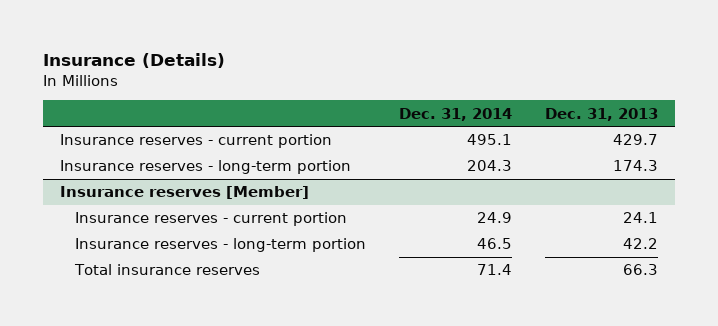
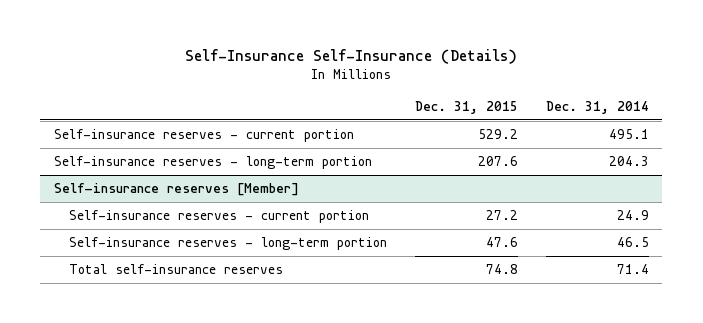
- Insurance (Details)
+ Self-Insurance Self-Insurance (Details)
- | Dec. 31, 2014 | Dec. 31, 2013
+ | Dec. 31, 2015 | Dec. 31, 2014
- Insurance reserves - current portion | 495.1 | 429.7
- Insurance reserves - long-term portion | 204.3 | 174.3
- Insurance reserves [Member]
- Insurance reserves - current portion | 24.9 | 24.1
- Insurance reserves - long-term portion | 46.5 | 42.2
- Total insurance reserves | 71.4 | 66.3
+ Self-insurance reserves - current portion | 529.2 | 495.1
+ Self-insurance reserves - long-term portion | 207.6 | 204.3
+ Self-insurance reserves [Member]
+ Self-insurance reserves - current portion | 27.2 | 24.9
+ Self-insurance reserves - long-term portion | 47.6 | 46.5
+ Total self-insurance reserves | 74.8 | 71.4

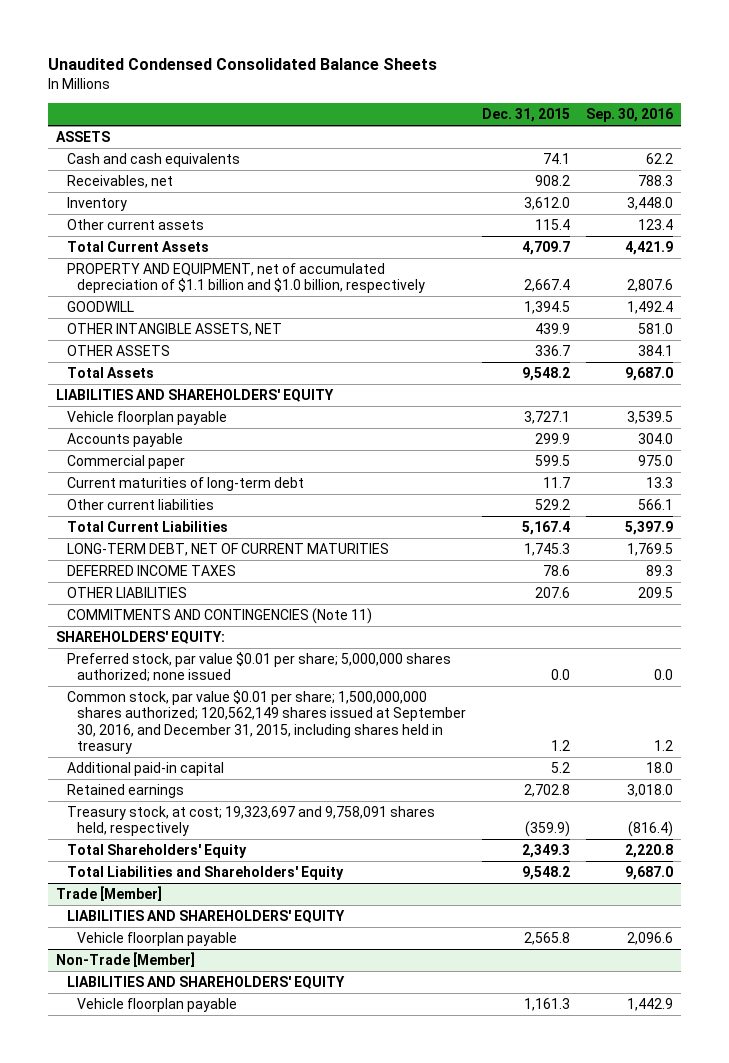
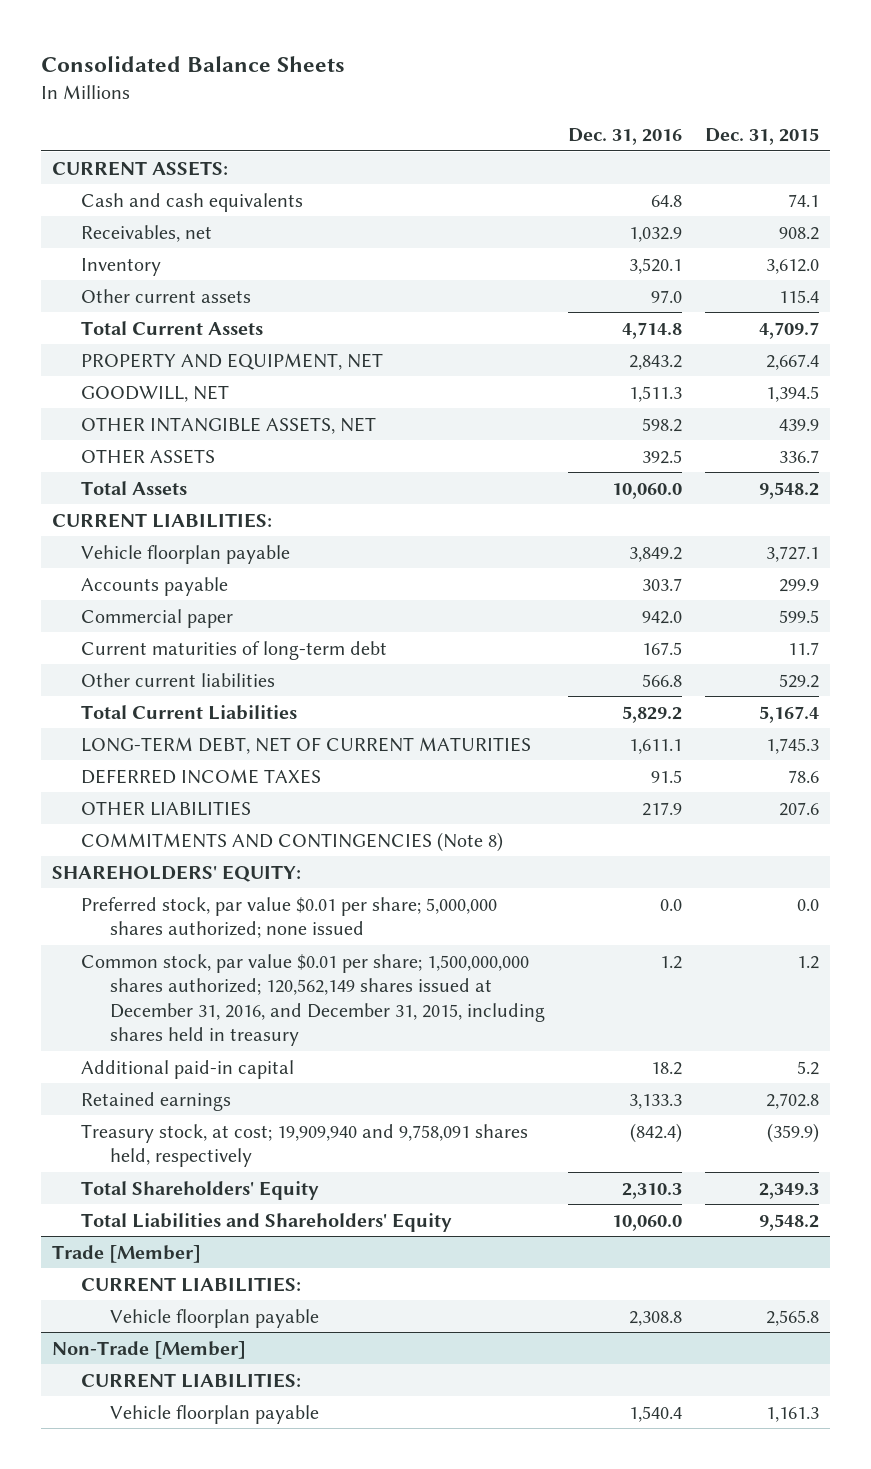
- Unaudited Condensed Consolidated Balance Sheets
+ Consolidated Balance Sheets
- | Dec. 31, 2015 | Sep. 30, 2016
+ | Dec. 31, 2016 | Dec. 31, 2015
- ASSETS
+ CURRENT ASSETS:
- PROPERTY AND EQUIPMENT, net of accumulated depreciation of $1.1 billion and $1.0 billion, respectively | 2,667.4 | 2,807.6
- GOODWILL | 1,394.5 | 1,492.4
+ PROPERTY AND EQUIPMENT, NET | 2,843.2 | 2,667.4
+ GOODWILL, NET | 1,511.3 | 1,394.5
- LIABILITIES AND SHAREHOLDERS' EQUITY
+ CURRENT LIABILITIES:
- COMMITMENTS AND CONTINGENCIES (Note 11)
+ COMMITMENTS AND CONTINGENCIES (Note 8)
- Common stock, par value $0.01 per share; 1,500,000,000 shares authorized; 120,562,149 shares issued at September 30, 2016, and December 31, 2015, including shares held in treasury | 1.2 | 1.2
+ Common stock, par value $0.01 per share; 1,500,000,000 shares authorized; 120,562,149 shares issued at December 31, 2016, and December 31, 2015, including shares held in treasury | 1.2 | 1.2
- Treasury stock, at cost; 19,323,697 and 9,758,091 shares held, respectively | (359.9) | (816.4)
+ Treasury stock, at cost; 19,909,940 and 9,758,091 shares held, respectively | (842.4) | (359.9)
@ Trade [Member]
- LIABILITIES AND SHAREHOLDERS' EQUITY
+ CURRENT LIABILITIES:
@ Non-Trade [Member]
- LIABILITIES AND SHAREHOLDERS' EQUITY
+ CURRENT LIABILITIES:

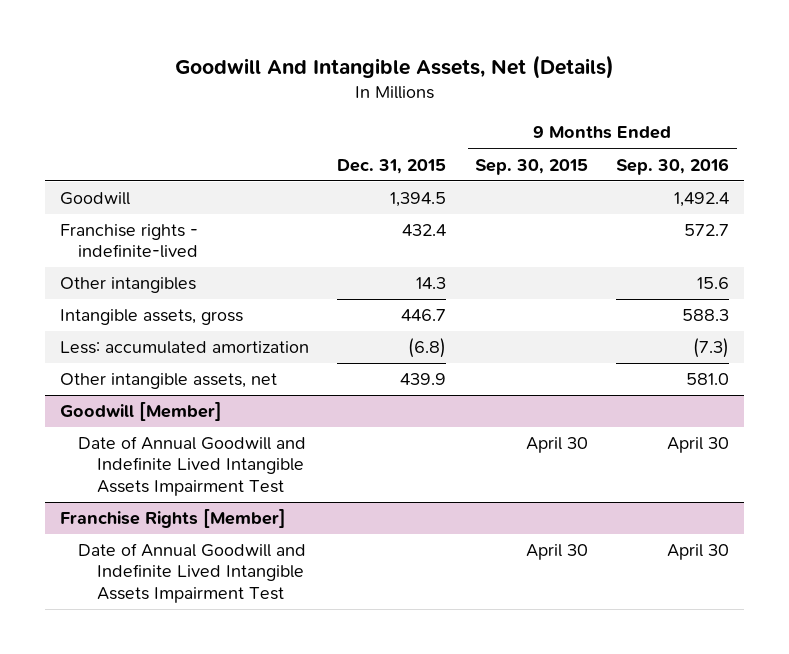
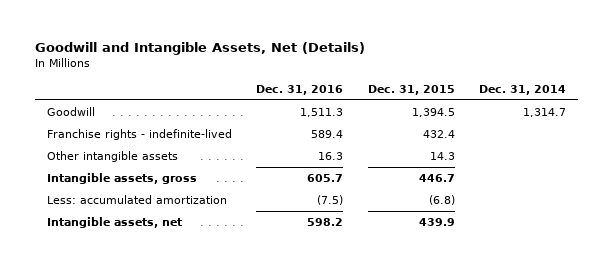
- Goodwill And Intangible Assets, Net (Details)
+ Goodwill and Intangible Assets, Net (Details)
- | Dec. 31, 2015 | 9 Months Ended Sep. 30, 2015 | 9 Months Ended Sep. 30, 2016
+ | Dec. 31, 2016 | Dec. 31, 2015 | Dec. 31, 2014
- Other intangibles | 14.3 | | 15.6
+ Other intangible assets | 16.3 | 14.3 |
- Other intangible assets, net | 439.9 | | 581.0
- Goodwill [Member]
- Date of Annual Goodwill and Indefinite Lived Intangible Assets Impairment Test | | April 30 | April 30
- Franchise Rights [Member]
- Date of Annual Goodwill and Indefinite Lived Intangible Assets Impairment Test | | April 30 | April 30
+ Intangible assets, net | 598.2 | 439.9 |

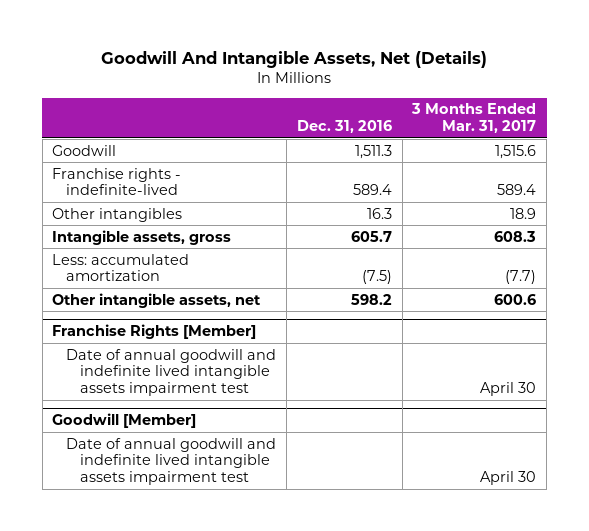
- Goodwill and Intangible Assets, Net (Details)
+ Goodwill And Intangible Assets, Net (Details)
- | Dec. 31, 2016 | Dec. 31, 2015 | Dec. 31, 2014
+ | Dec. 31, 2016 | 3 Months Ended Mar. 31, 2017
- Other intangible assets | 16.3 | 14.3 |
+ Other intangibles | 16.3 | 18.9
- Intangible assets, net | 598.2 | 439.9 |
+ Other intangible assets, net | 598.2 | 600.6
+ Franchise Rights [Member]
+ Date of annual goodwill and indefinite lived intangible assets impairment test | | April 30
+ Goodwill [Member]
+ Date of annual goodwill and indefinite lived intangible assets impairment test | | April 30

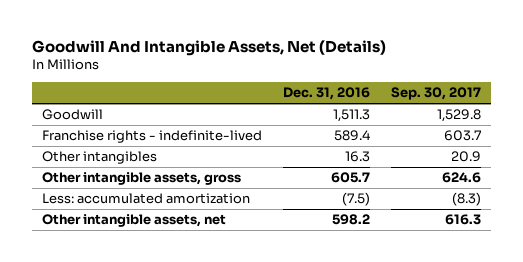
- | Dec. 31, 2016 | 3 Months Ended Mar. 31, 2017
+ | Dec. 31, 2016 | Sep. 30, 2017
- Intangible assets, gross | 605.7 | 608.3
+ Other intangible assets, gross | 605.7 | 624.6
- Franchise Rights [Member]
- Date of annual goodwill and indefinite lived intangible assets impairment test | | April 30
- Goodwill [Member]
- Date of annual goodwill and indefinite lived intangible assets impairment test | | April 30

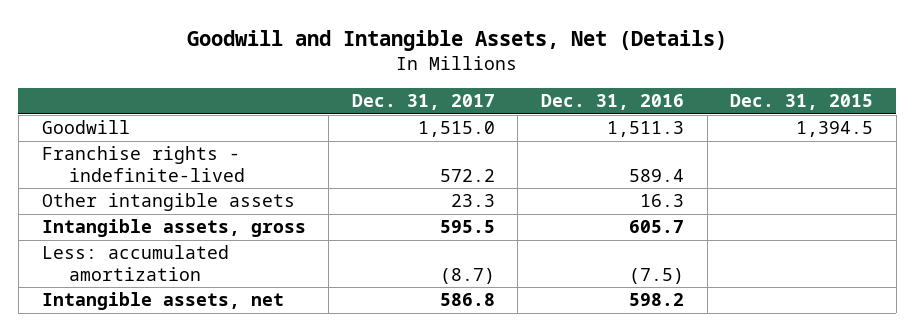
- Goodwill And Intangible Assets, Net (Details)
+ Goodwill and Intangible Assets, Net (Details)
- | Dec. 31, 2016 | Sep. 30, 2017
+ | Dec. 31, 2017 | Dec. 31, 2016 | Dec. 31, 2015
- Other intangibles | 16.3 | 20.9
- Other intangible assets, gross | 605.7 | 624.6
+ Other intangible assets | 23.3 | 16.3 |
+ Intangible assets, gross | 595.5 | 605.7 |
- Other intangible assets, net | 598.2 | 616.3
+ Intangible assets, net | 586.8 | 598.2 |

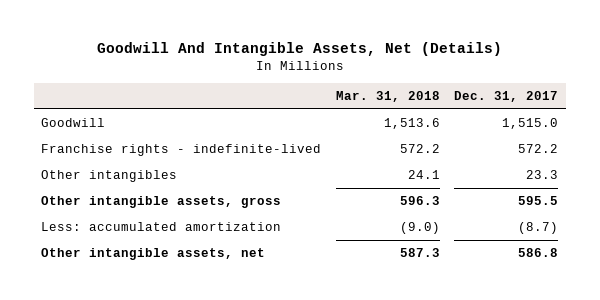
- Goodwill and Intangible Assets, Net (Details)
+ Goodwill And Intangible Assets, Net (Details)
- | Dec. 31, 2017 | Dec. 31, 2016 | Dec. 31, 2015
+ | Mar. 31, 2018 | Dec. 31, 2017
- Other intangible assets | 23.3 | 16.3 |
- Intangible assets, gross | 595.5 | 605.7 |
+ Other intangibles | 24.1 | 23.3
+ Other intangible assets, gross | 596.3 | 595.5
- Intangible assets, net | 586.8 | 598.2 |
+ Other intangible assets, net | 587.3 | 586.8

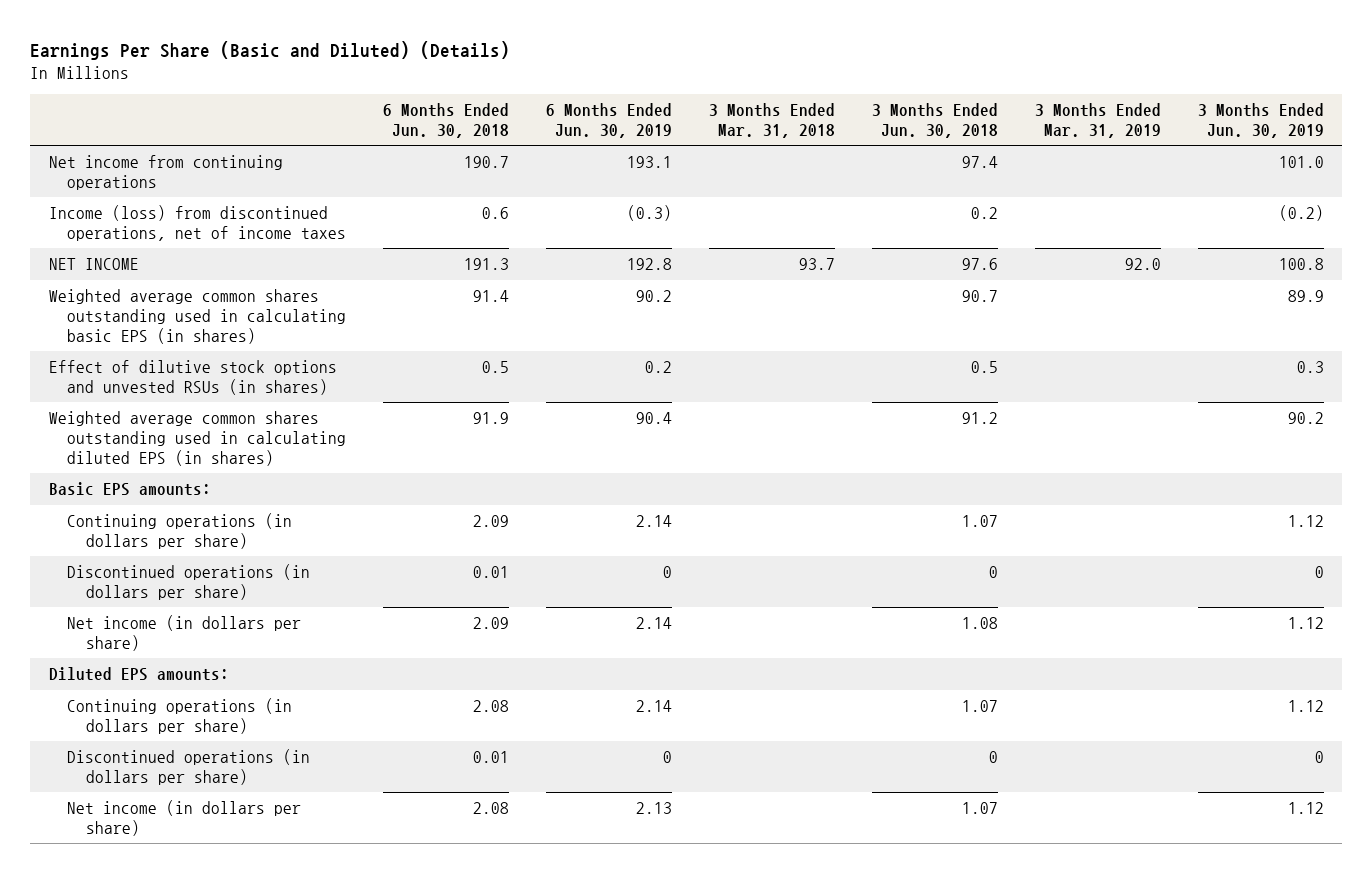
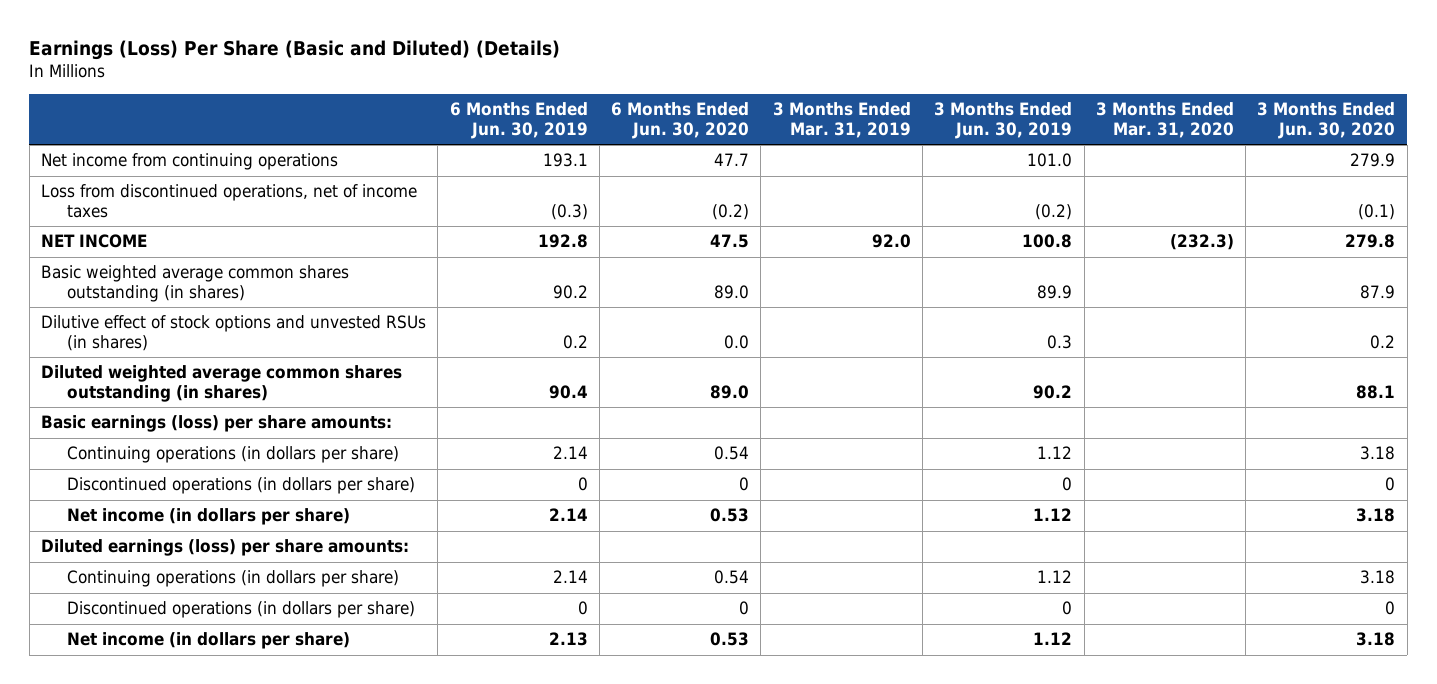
- Earnings Per Share (Basic and Diluted) (Details)
+ Earnings (Loss) Per Share (Basic and Diluted) (Details)
- | 6 Months Ended Jun. 30, 2018 | 6 Months Ended Jun. 30, 2019 | 3 Months Ended Mar. 31, 2018 | 3 Months Ended Jun. 30, 2018 | 3 Months Ended Mar. 31, 2019 | 3 Months Ended Jun. 30, 2019
+ | 6 Months Ended Jun. 30, 2019 | 6 Months Ended Jun. 30, 2020 | 3 Months Ended Mar. 31, 2019 | 3 Months Ended Jun. 30, 2019 | 3 Months Ended Mar. 31, 2020 | 3 Months Ended Jun. 30, 2020
- Income (loss) from discontinued operations, net of income taxes | 0.6 | (0.3) | | 0.2 | | (0.2)
+ Loss from discontinued operations, net of income taxes | (0.3) | (0.2) | | (0.2) | | (0.1)
- Weighted average common shares outstanding used in calculating basic EPS (in shares) | 91.4 | 90.2 | | 90.7 | | 89.9
- Effect of dilutive stock options and unvested RSUs (in shares) | 0.5 | 0.2 | | 0.5 | | 0.3
- Weighted average common shares outstanding used in calculating diluted EPS (in shares) | 91.9 | 90.4 | | 91.2 | | 90.2
- Basic EPS amounts:
+ Basic weighted average common shares outstanding (in shares) | 90.2 | 89.0 | | 89.9 | | 87.9
+ Dilutive effect of stock options and unvested RSUs (in shares) | 0.2 | 0.0 | | 0.3 | | 0.2
+ Diluted weighted average common shares outstanding (in shares) | 90.4 | 89.0 | | 90.2 | | 88.1
+ Basic earnings (loss) per share amounts:
- Diluted EPS amounts:
+ Diluted earnings (loss) per share amounts:

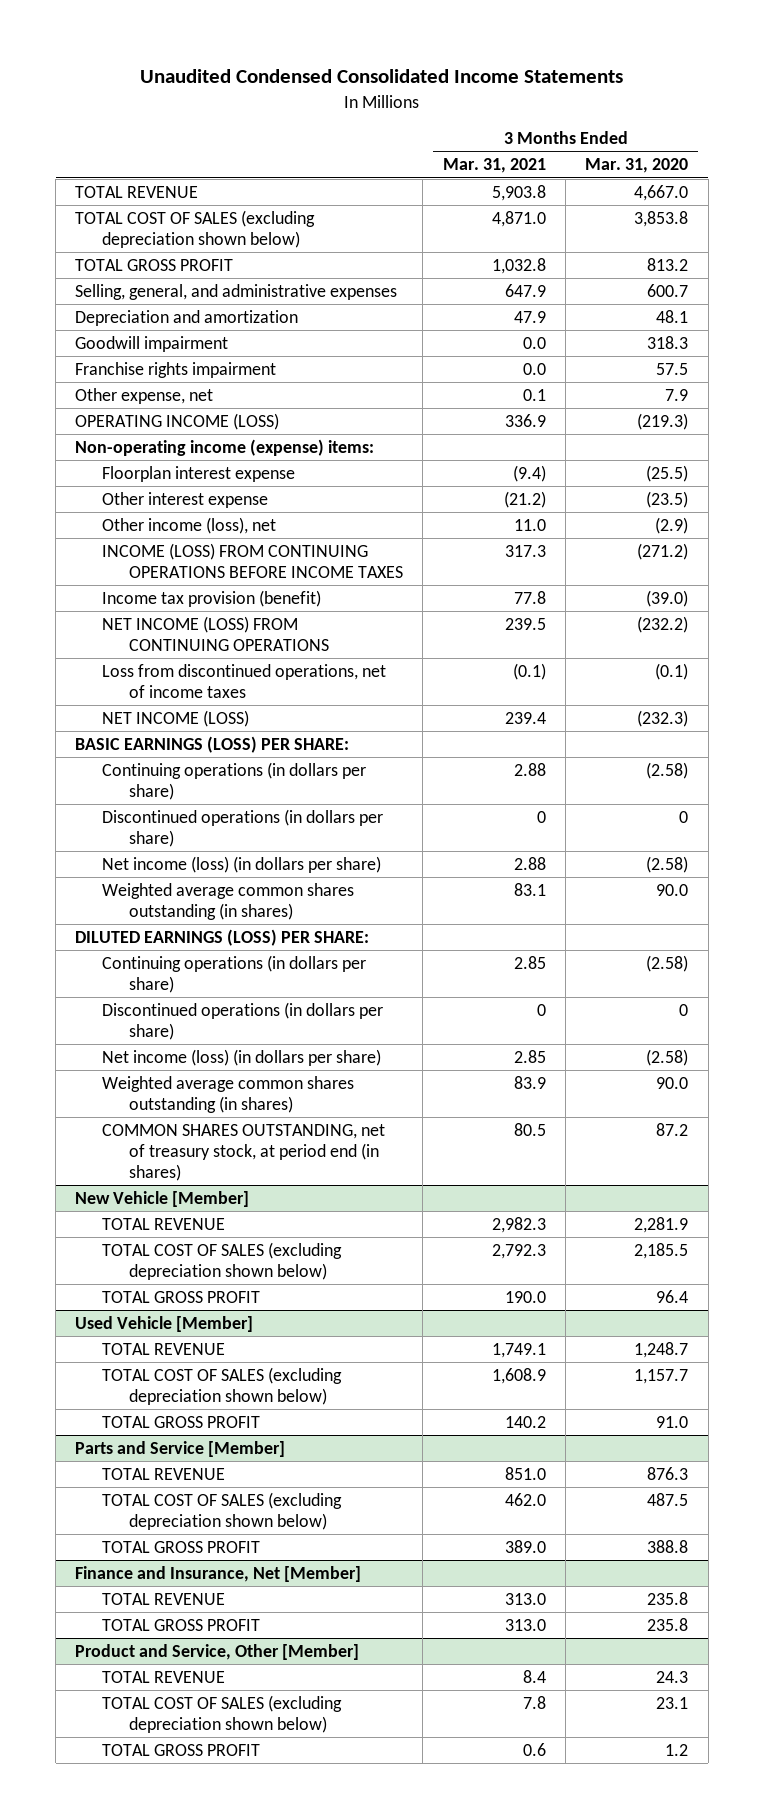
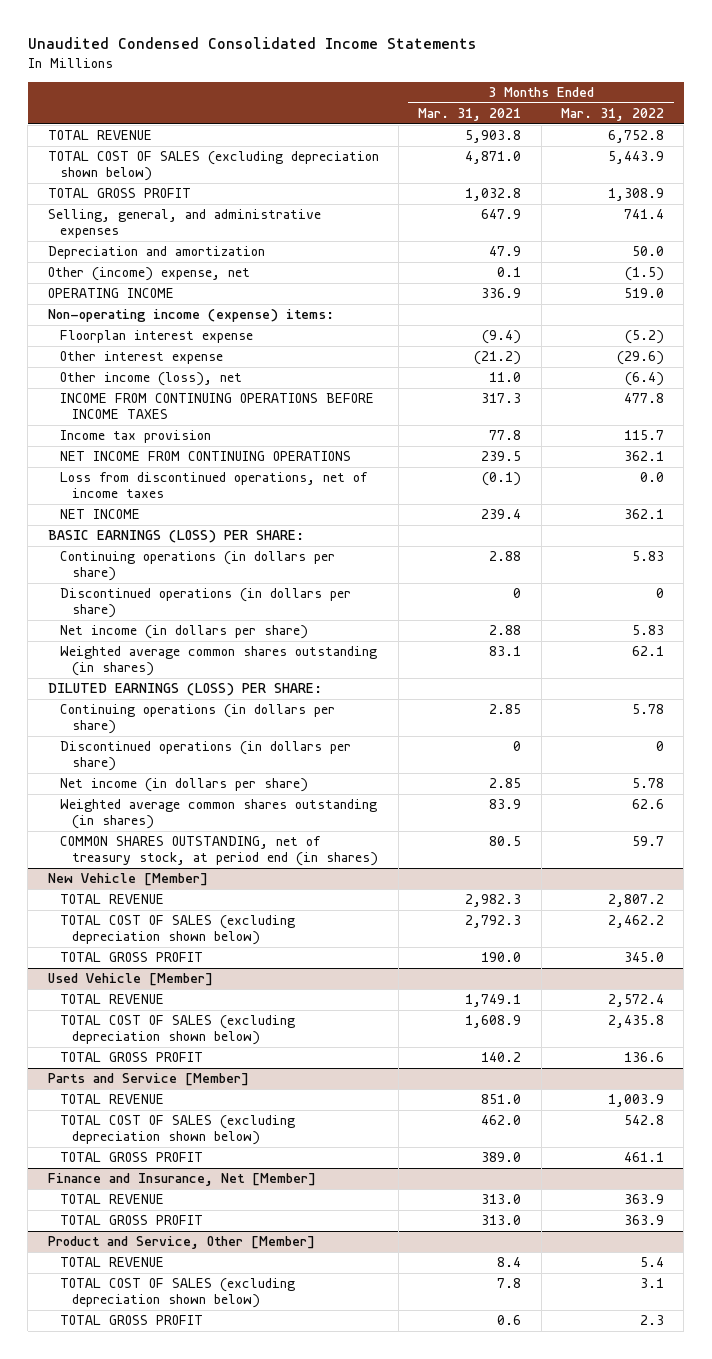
- | 3 Months Ended Mar. 31, 2021 | 3 Months Ended Mar. 31, 2020
+ | 3 Months Ended Mar. 31, 2021 | 3 Months Ended Mar. 31, 2022
- Goodwill impairment | 0.0 | 318.3
- Franchise rights impairment | 0.0 | 57.5
- Other expense, net | 0.1 | 7.9
- OPERATING INCOME (LOSS) | 336.9 | (219.3)
+ Other (income) expense, net | 0.1 | (1.5)
+ OPERATING INCOME | 336.9 | 519.0
- INCOME (LOSS) FROM CONTINUING OPERATIONS BEFORE INCOME TAXES | 317.3 | (271.2)
- Income tax provision (benefit) | 77.8 | (39.0)
- NET INCOME (LOSS) FROM CONTINUING OPERATIONS | 239.5 | (232.2)
+ INCOME FROM CONTINUING OPERATIONS BEFORE INCOME TAXES | 317.3 | 477.8
+ Income tax provision | 77.8 | 115.7
+ NET INCOME FROM CONTINUING OPERATIONS | 239.5 | 362.1
- NET INCOME (LOSS) | 239.4 | (232.3)
+ NET INCOME | 239.4 | 362.1
- Net income (loss) (in dollars per share) | 2.88 | (2.58)
+ Net income (in dollars per share) | 2.88 | 5.83
- Net income (loss) (in dollars per share) | 2.85 | (2.58)
+ Net income (in dollars per share) | 2.85 | 5.78

